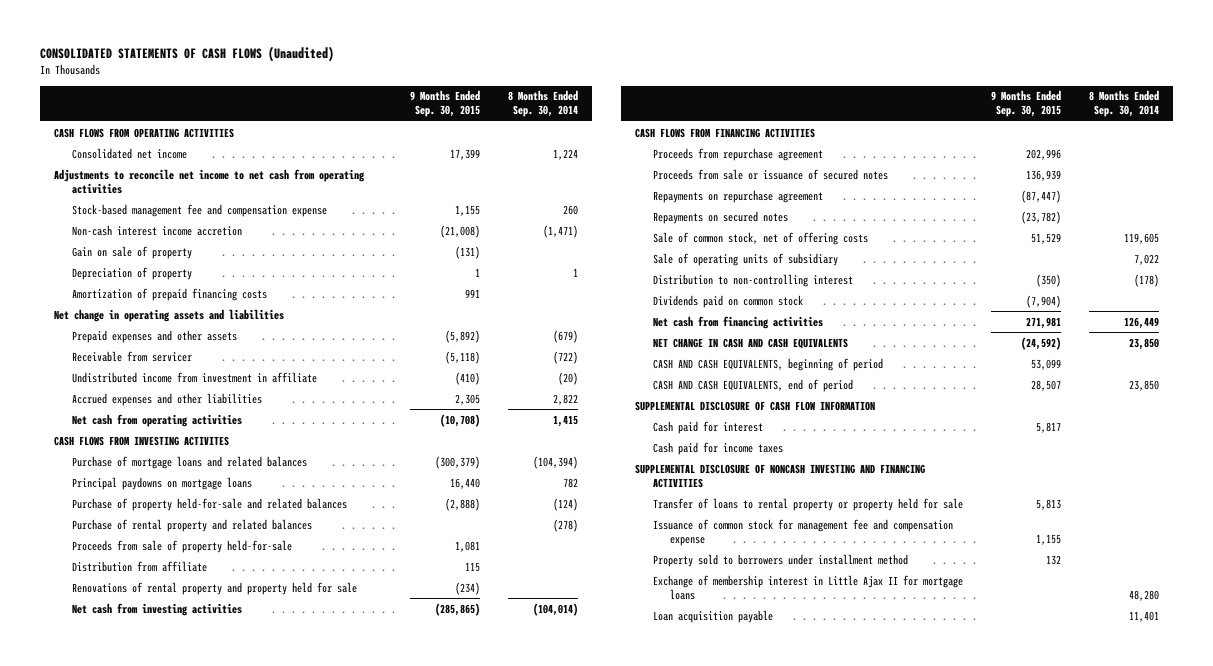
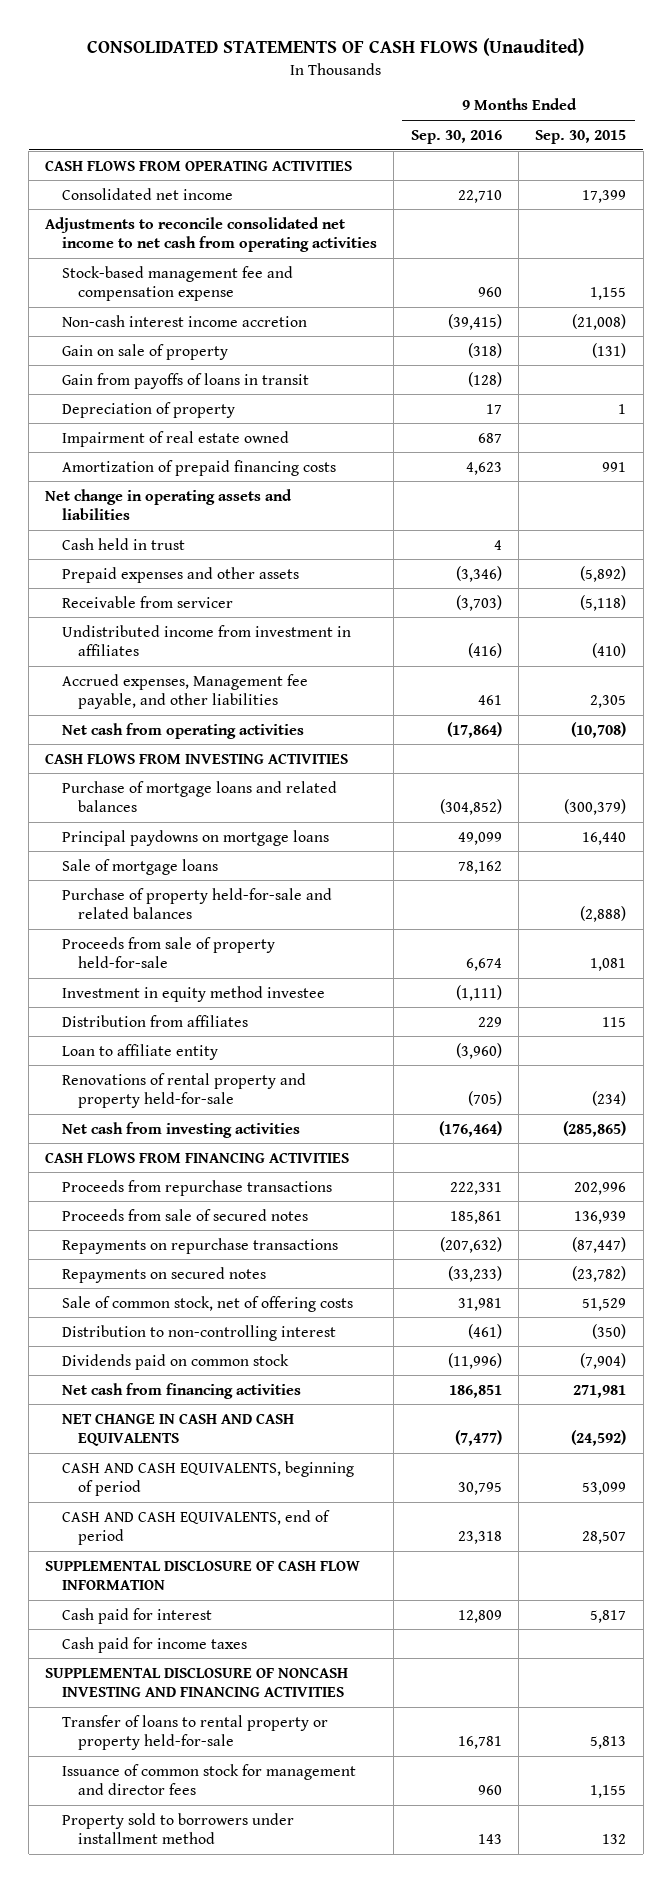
- | 9 Months Ended Sep. 30, 2015 | 8 Months Ended Sep. 30, 2014
+ | 9 Months Ended Sep. 30, 2016 | 9 Months Ended Sep. 30, 2015
- Adjustments to reconcile net income to net cash from operating activities
+ Adjustments to reconcile consolidated net income to net cash from operating activities
+ Gain from payoffs of loans in transit | (128) |
+ Impairment of real estate owned | 687 |
+ Cash held in trust | 4 |
- Undistributed income from investment in affiliate | (410) | (20)
- Accrued expenses and other liabilities | 2,305 | 2,822
+ Undistributed income from investment in affiliates | (416) | (410)
+ Accrued expenses, Management fee payable, and other liabilities | 461 | 2,305
- CASH FLOWS FROM INVESTING ACTIVITES
+ CASH FLOWS FROM INVESTING ACTIVITIES
+ Sale of mortgage loans | 78,162 |
- Purchase of rental property and related balances | | (278)
- Distribution from affiliate | 115 |
- Renovations of rental property and property held for sale | (234) |
+ Investment in equity method investee | (1,111) |
+ Distribution from affiliates | 229 | 115
+ Loan to affiliate entity | (3,960) |
+ Renovations of rental property and property held-for-sale | (705) | (234)
- Proceeds from repurchase agreement | 202,996 |
- Proceeds from sale or issuance of secured notes | 136,939 |
- Repayments on repurchase agreement | (87,447) |
+ Proceeds from repurchase transactions | 222,331 | 202,996
+ Proceeds from sale of secured notes | 185,861 | 136,939
+ Repayments on repurchase transactions | (207,632) | (87,447)
- Sale of operating units of subsidiary | | 7,022
- Transfer of loans to rental property or property held for sale | 5,813 |
- Issuance of common stock for management fee and compensation expense | 1,155 |
+ Transfer of loans to rental property or property held-for-sale | 16,781 | 5,813
+ Issuance of common stock for management and director fees | 960 | 1,155
- Exchange of membership interest in Little Ajax II for mortgage loans | | 48,280
- Loan acquisition payable | | 11,401

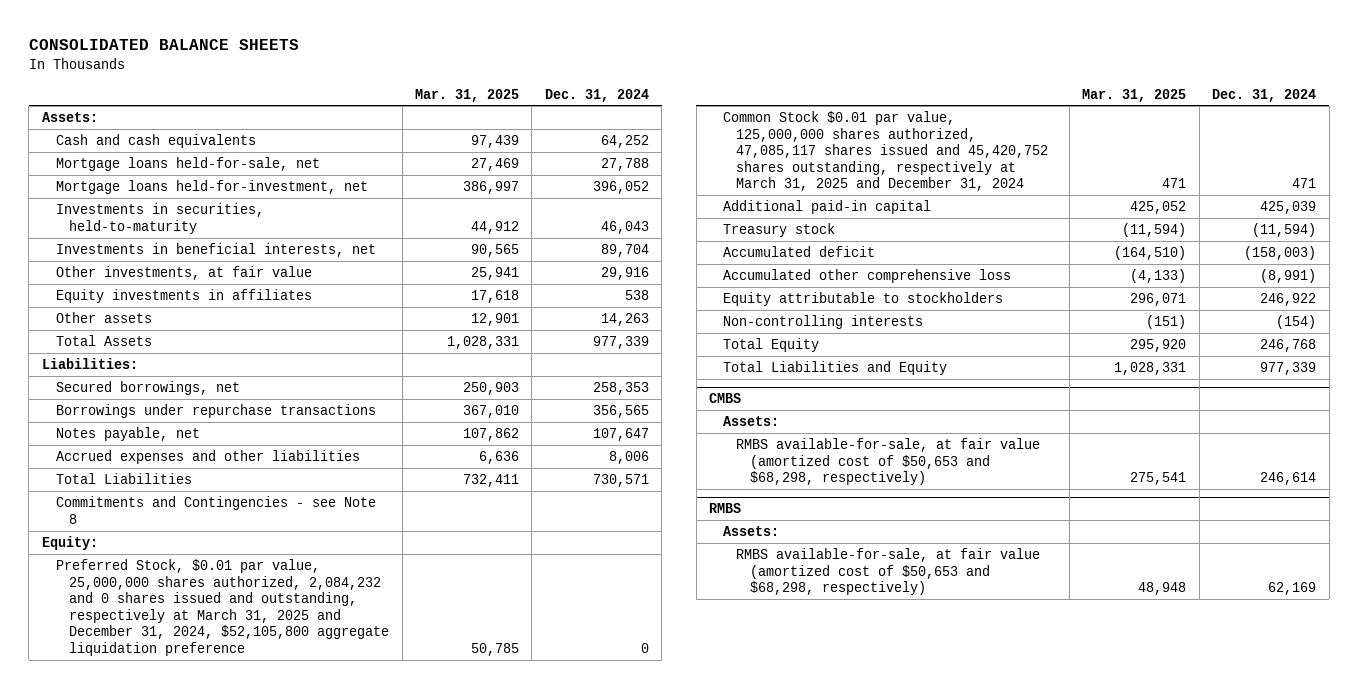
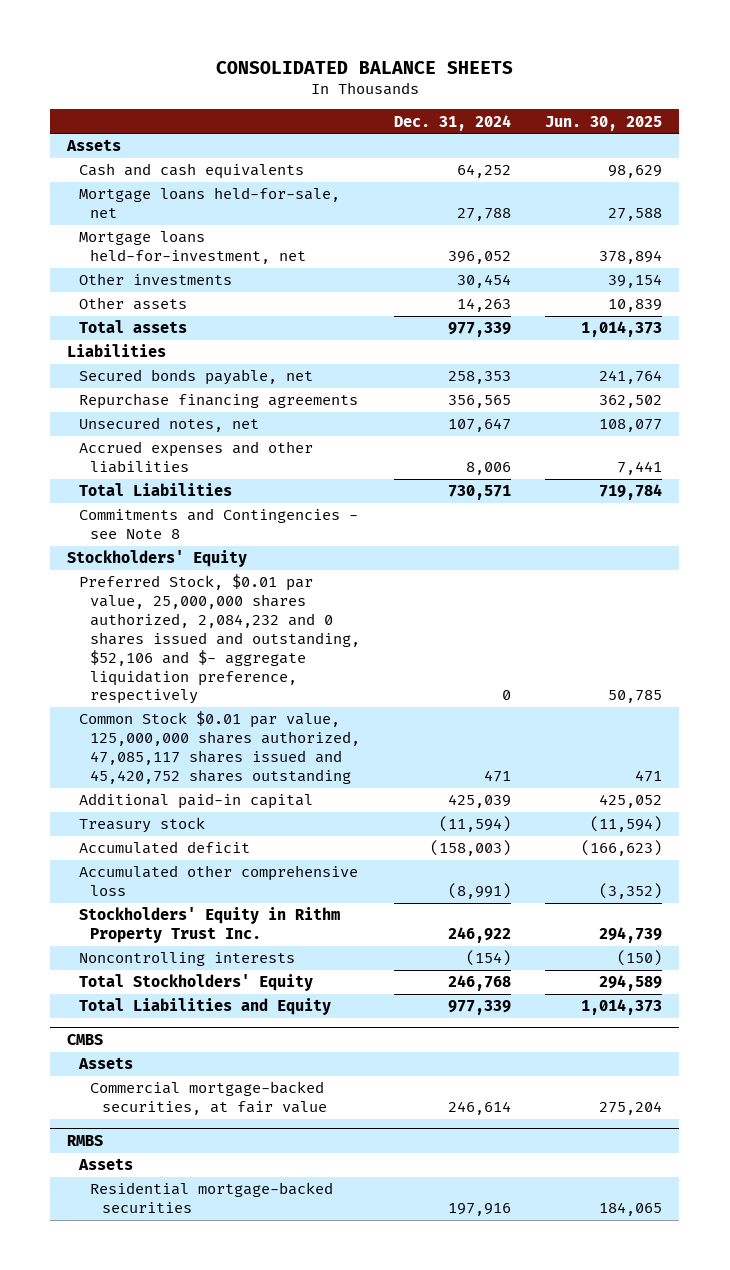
- | Mar. 31, 2025 | Dec. 31, 2024
+ | Dec. 31, 2024 | Jun. 30, 2025
- Assets:
+ Assets
- Investments in securities, held-to-maturity | 44,912 | 46,043
- Investments in beneficial interests, net | 90,565 | 89,704
- Other investments, at fair value | 25,941 | 29,916
- Equity investments in affiliates | 17,618 | 538
+ Other investments | 30,454 | 39,154
- Total Assets | 1,028,331 | 977,339
- Liabilities:
- Secured borrowings, net | 250,903 | 258,353
- Borrowings under repurchase transactions | 367,010 | 356,565
- Notes payable, net | 107,862 | 107,647
+ Total assets | 977,339 | 1,014,373
+ Liabilities
+ Secured bonds payable, net | 258,353 | 241,764
+ Repurchase financing agreements | 356,565 | 362,502
+ Unsecured notes, net | 107,647 | 108,077
- Equity:
- Preferred Stock, $0.01 par value, 25,000,000 shares authorized, 2,084,232 and 0 shares issued and outstanding, respectively at March 31, 2025 and December 31, 2024, $52,105,800 aggregate liquidation preference | 50,785 | 0
- Common Stock $0.01 par value, 125,000,000 shares authorized, 47,085,117 shares issued and 45,420,752 shares outstanding, respectively at March 31, 2025 and December 31, 2024 | 471 | 471
+ Stockholders' Equity
+ Preferred Stock, $0.01 par value, 25,000,000 shares authorized, 2,084,232 and 0 shares issued and outstanding, $52,106 and $- aggregate liquidation preference, respectively | 0 | 50,785
+ Common Stock $0.01 par value, 125,000,000 shares authorized, 47,085,117 shares issued and 45,420,752 shares outstanding | 471 | 471
- Equity attributable to stockholders | 296,071 | 246,922
- Non-controlling interests | (151) | (154)
- Total Equity | 295,920 | 246,768
+ Stockholders' Equity in Rithm Property Trust Inc. | 246,922 | 294,739
+ Noncontrolling interests | (154) | (150)
+ Total Stockholders' Equity | 246,768 | 294,589
@ CMBS
- Assets:
- RMBS available-for-sale, at fair value (amortized cost of $50,653 and $68,298, respectively) | 275,541 | 246,614
+ Assets
+ Commercial mortgage-backed securities, at fair value | 246,614 | 275,204
@ RMBS
- Assets:
- RMBS available-for-sale, at fair value (amortized cost of $50,653 and $68,298, respectively) | 48,948 | 62,169
+ Assets
+ Residential mortgage-backed securities | 197,916 | 184,065

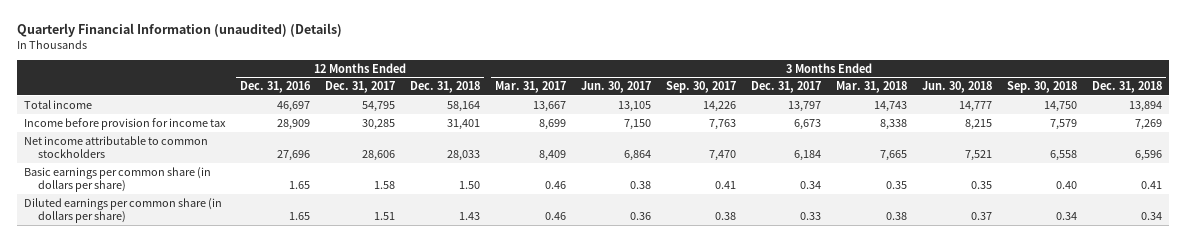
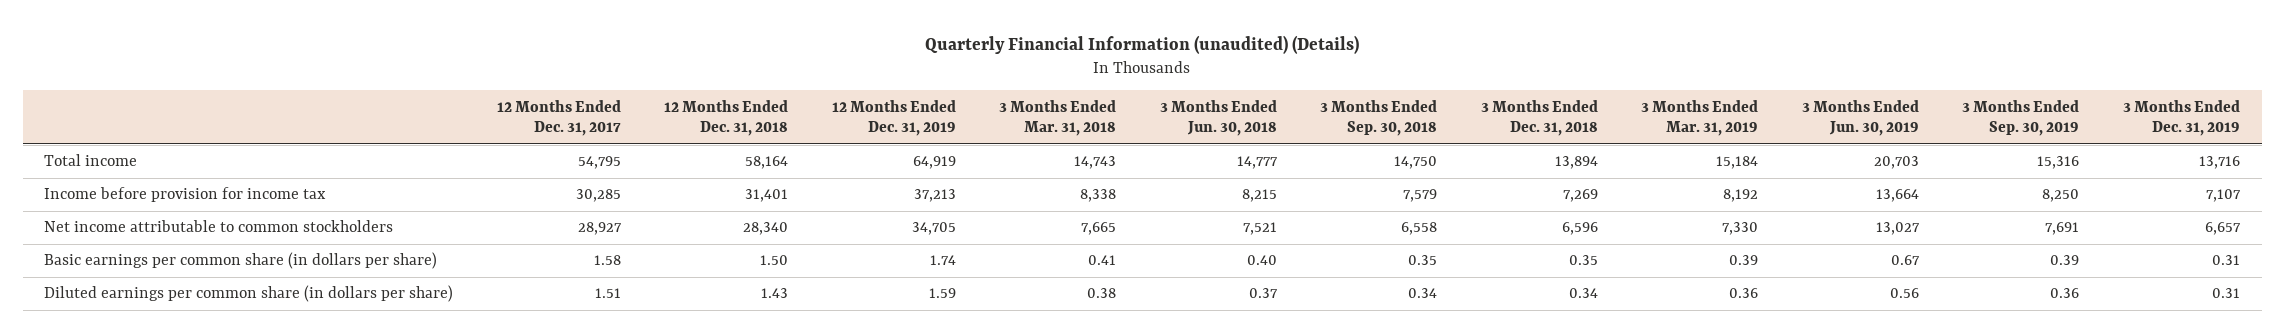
- | 12 Months Ended Dec. 31, 2016 | 12 Months Ended Dec. 31, 2017 | 12 Months Ended Dec. 31, 2018 | 3 Months Ended Mar. 31, 2017 | 3 Months Ended Jun. 30, 2017 | 3 Months Ended Sep. 30, 2017 | 3 Months Ended Dec. 31, 2017 | 3 Months Ended Mar. 31, 2018 | 3 Months Ended Jun. 30, 2018 | 3 Months Ended Sep. 30, 2018 | 3 Months Ended Dec. 31, 2018
+ | 12 Months Ended Dec. 31, 2017 | 12 Months Ended Dec. 31, 2018 | 12 Months Ended Dec. 31, 2019 | 3 Months Ended Mar. 31, 2018 | 3 Months Ended Jun. 30, 2018 | 3 Months Ended Sep. 30, 2018 | 3 Months Ended Dec. 31, 2018 | 3 Months Ended Mar. 31, 2019 | 3 Months Ended Jun. 30, 2019 | 3 Months Ended Sep. 30, 2019 | 3 Months Ended Dec. 31, 2019
- Net income attributable to common stockholders | 27,696 | 28,606 | 28,033 | 8,409 | 6,864 | 7,470 | 6,184 | 7,665 | 7,521 | 6,558 | 6,596
- Basic earnings per common share (in dollars per share) | 1.65 | 1.58 | 1.50 | 0.46 | 0.38 | 0.41 | 0.34 | 0.35 | 0.35 | 0.40 | 0.41
+ Net income attributable to common stockholders | 28,927 | 28,340 | 34,705 | 7,665 | 7,521 | 6,558 | 6,596 | 7,330 | 13,027 | 7,691 | 6,657
+ Basic earnings per common share (in dollars per share) | 1.58 | 1.50 | 1.74 | 0.41 | 0.40 | 0.35 | 0.35 | 0.39 | 0.67 | 0.39 | 0.31

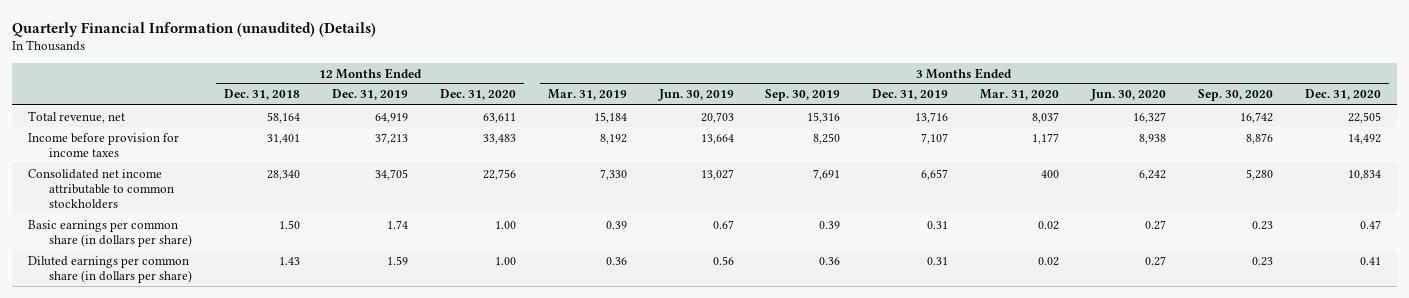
- | 12 Months Ended Dec. 31, 2017 | 12 Months Ended Dec. 31, 2018 | 12 Months Ended Dec. 31, 2019 | 3 Months Ended Mar. 31, 2018 | 3 Months Ended Jun. 30, 2018 | 3 Months Ended Sep. 30, 2018 | 3 Months Ended Dec. 31, 2018 | 3 Months Ended Mar. 31, 2019 | 3 Months Ended Jun. 30, 2019 | 3 Months Ended Sep. 30, 2019 | 3 Months Ended Dec. 31, 2019
+ | 12 Months Ended Dec. 31, 2018 | 12 Months Ended Dec. 31, 2019 | 12 Months Ended Dec. 31, 2020 | 3 Months Ended Mar. 31, 2019 | 3 Months Ended Jun. 30, 2019 | 3 Months Ended Sep. 30, 2019 | 3 Months Ended Dec. 31, 2019 | 3 Months Ended Mar. 31, 2020 | 3 Months Ended Jun. 30, 2020 | 3 Months Ended Sep. 30, 2020 | 3 Months Ended Dec. 31, 2020
- Total income | 54,795 | 58,164 | 64,919 | 14,743 | 14,777 | 14,750 | 13,894 | 15,184 | 20,703 | 15,316 | 13,716
- Income before provision for income tax | 30,285 | 31,401 | 37,213 | 8,338 | 8,215 | 7,579 | 7,269 | 8,192 | 13,664 | 8,250 | 7,107
- Net income attributable to common stockholders | 28,927 | 28,340 | 34,705 | 7,665 | 7,521 | 6,558 | 6,596 | 7,330 | 13,027 | 7,691 | 6,657
+ Total revenue, net | 58,164 | 64,919 | 63,611 | 15,184 | 20,703 | 15,316 | 13,716 | 8,037 | 16,327 | 16,742 | 22,505
+ Income before provision for income taxes | 31,401 | 37,213 | 33,483 | 8,192 | 13,664 | 8,250 | 7,107 | 1,177 | 8,938 | 8,876 | 14,492
+ Consolidated net income attributable to common stockholders | 28,340 | 34,705 | 22,756 | 7,330 | 13,027 | 7,691 | 6,657 | 400 | 6,242 | 5,280 | 10,834

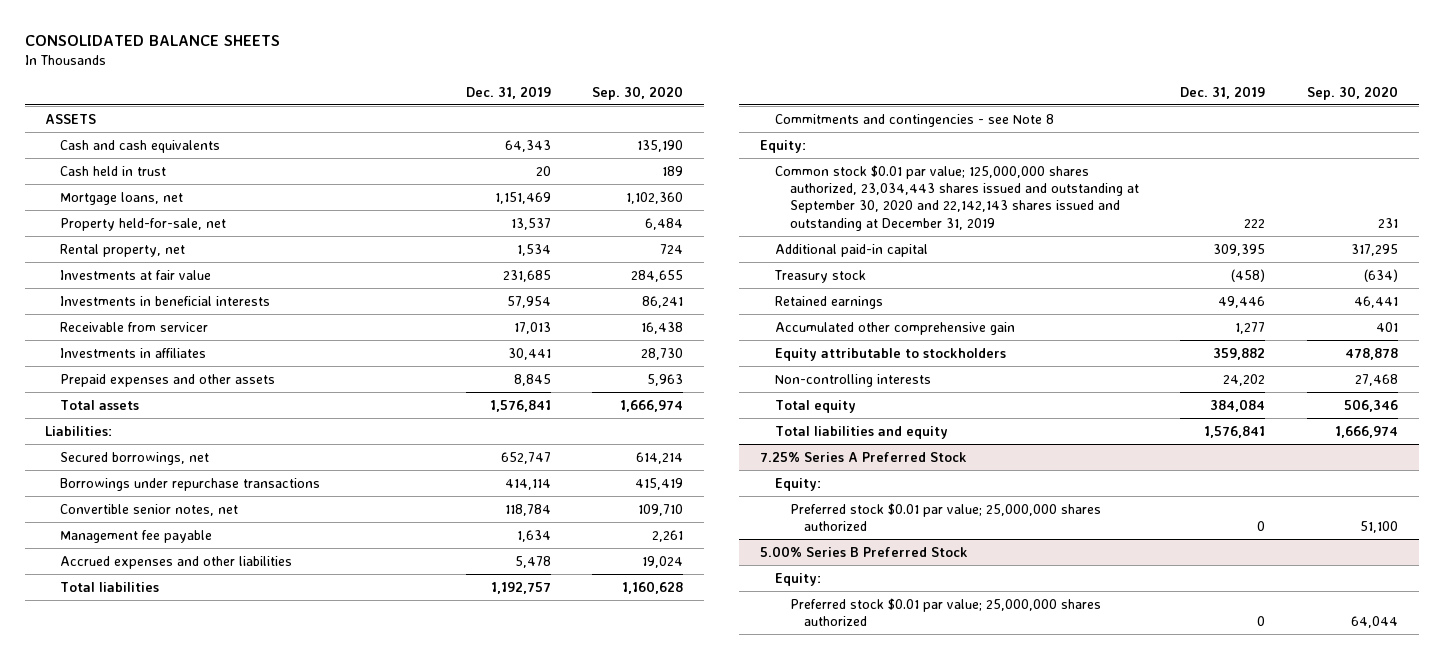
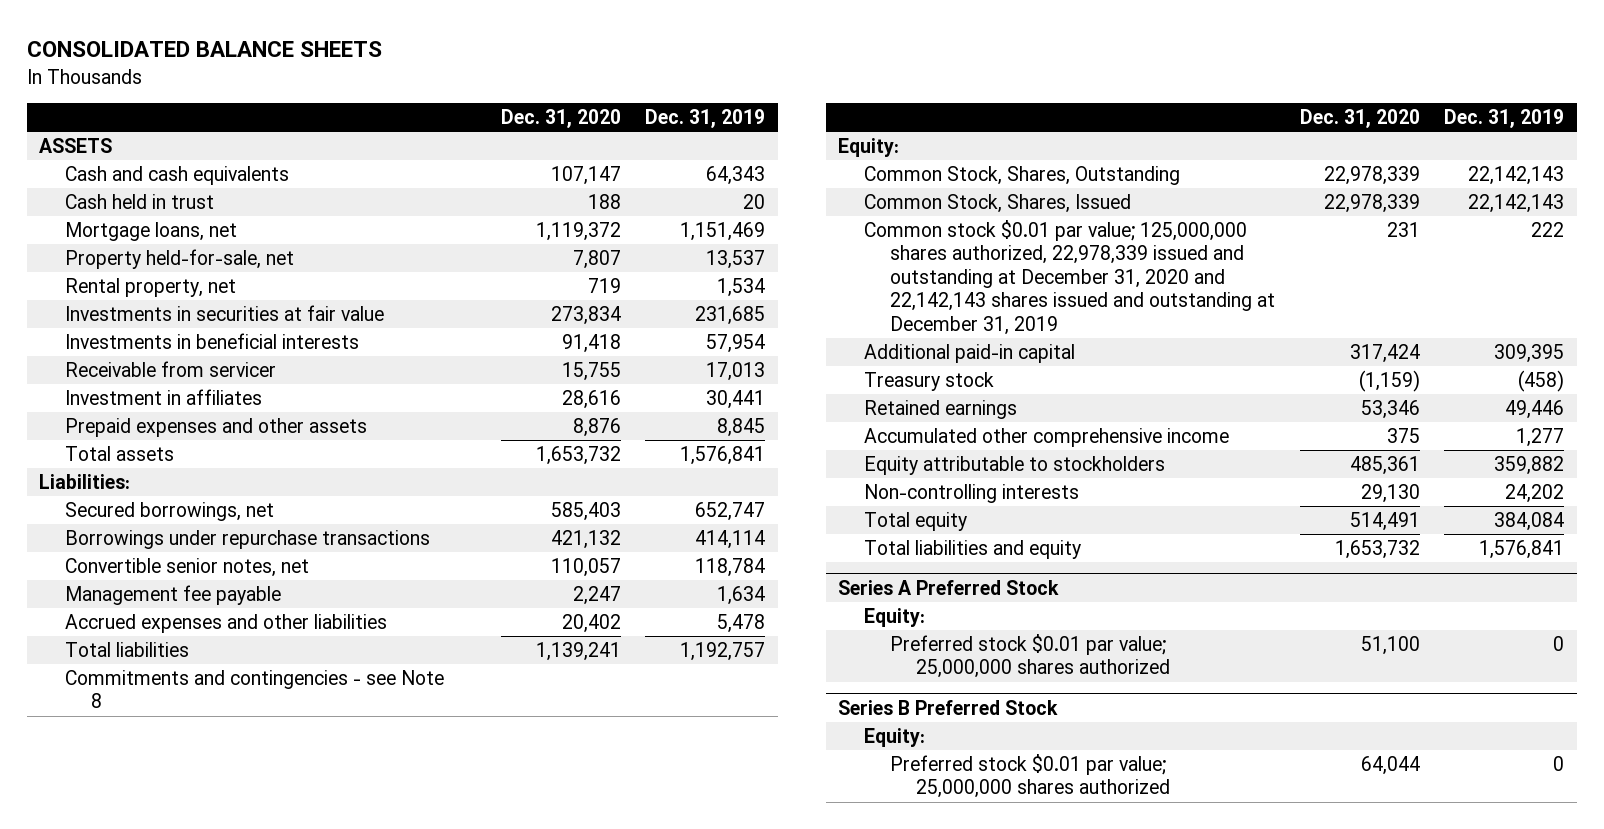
- | Dec. 31, 2019 | Sep. 30, 2020
+ | Dec. 31, 2020 | Dec. 31, 2019
- Investments at fair value | 231,685 | 284,655
+ Investments in securities at fair value | 273,834 | 231,685
- Investments in affiliates | 30,441 | 28,730
+ Investment in affiliates | 28,616 | 30,441
- Common stock $0.01 par value; 125,000,000 shares authorized, 23,034,443 shares issued and outstanding at September 30, 2020 and 22,142,143 shares issued and outstanding at December 31, 2019 | 222 | 231
+ Common Stock, Shares, Outstanding | 22,978,339 | 22,142,143
+ Common Stock, Shares, Issued | 22,978,339 | 22,142,143
+ Common stock $0.01 par value; 125,000,000 shares authorized, 22,978,339 issued and outstanding at December 31, 2020 and 22,142,143 shares issued and outstanding at December 31, 2019 | 231 | 222
- Accumulated other comprehensive gain | 1,277 | 401
+ Accumulated other comprehensive income | 375 | 1,277
- 7.25% Series A Preferred Stock
+ Series A Preferred Stock
- 5.00% Series B Preferred Stock
+ Series B Preferred Stock

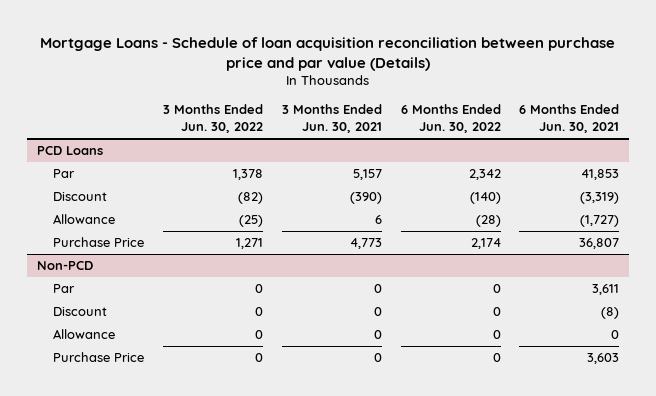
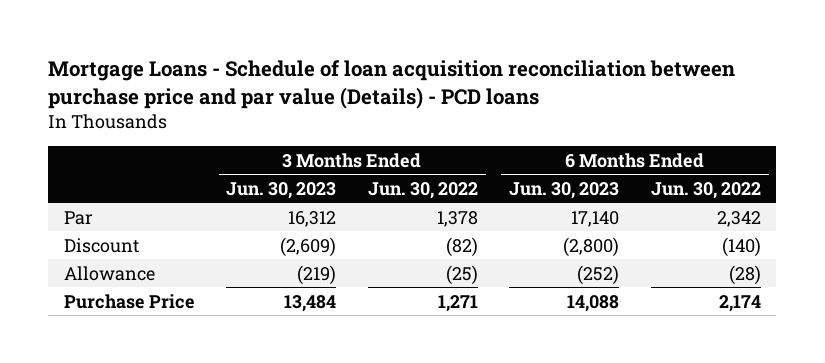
- Mortgage Loans - Schedule of loan acquisition reconciliation between purchase price and par value (Details)
+ Mortgage Loans - Schedule of loan acquisition reconciliation between purchase price and par value (Details) - PCD loans
- | 3 Months Ended Jun. 30, 2022 | 3 Months Ended Jun. 30, 2021 | 6 Months Ended Jun. 30, 2022 | 6 Months Ended Jun. 30, 2021
+ | 3 Months Ended Jun. 30, 2023 | 3 Months Ended Jun. 30, 2022 | 6 Months Ended Jun. 30, 2023 | 6 Months Ended Jun. 30, 2022
- PCD Loans
- Non-PCD
- Par | 0 | 0 | 0 | 3,611
- Discount | 0 | 0 | 0 | (8)
- Allowance | 0 | 0 | 0 | 0
- Purchase Price | 0 | 0 | 0 | 3,603

